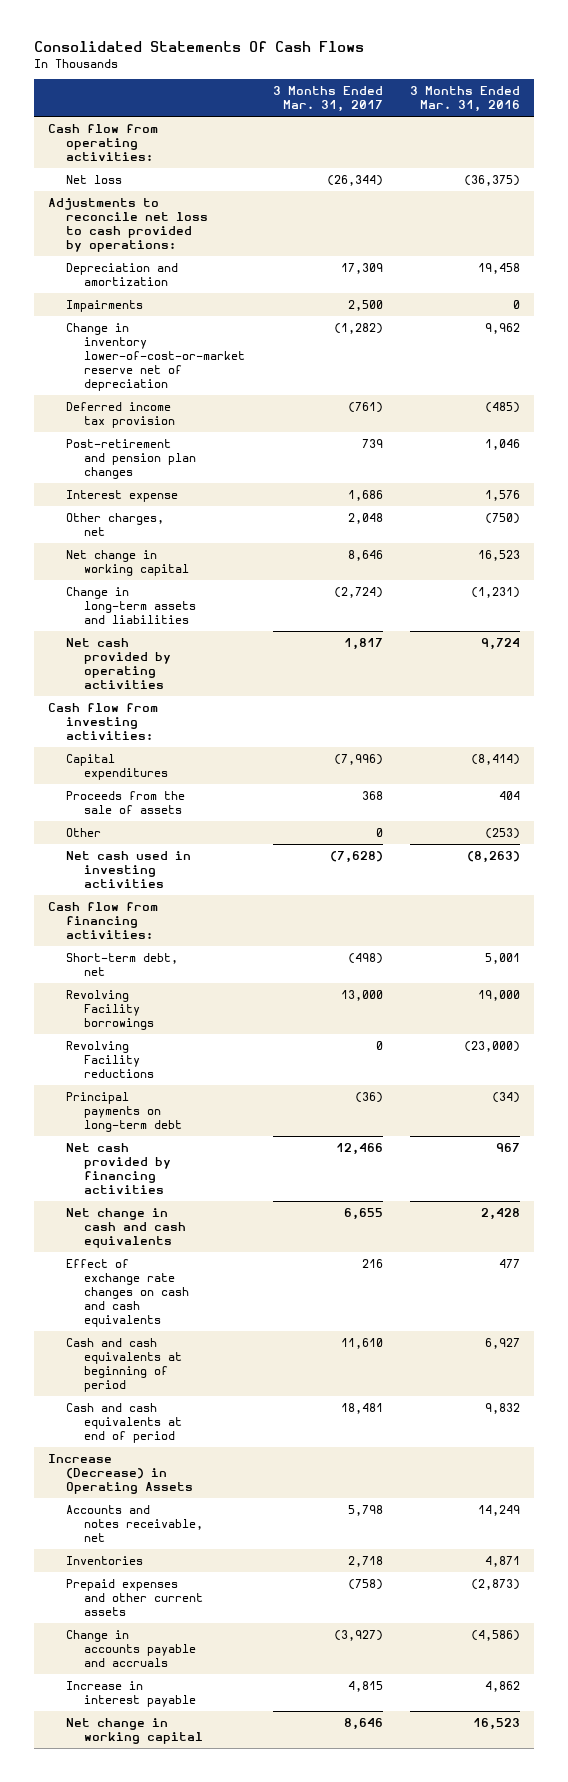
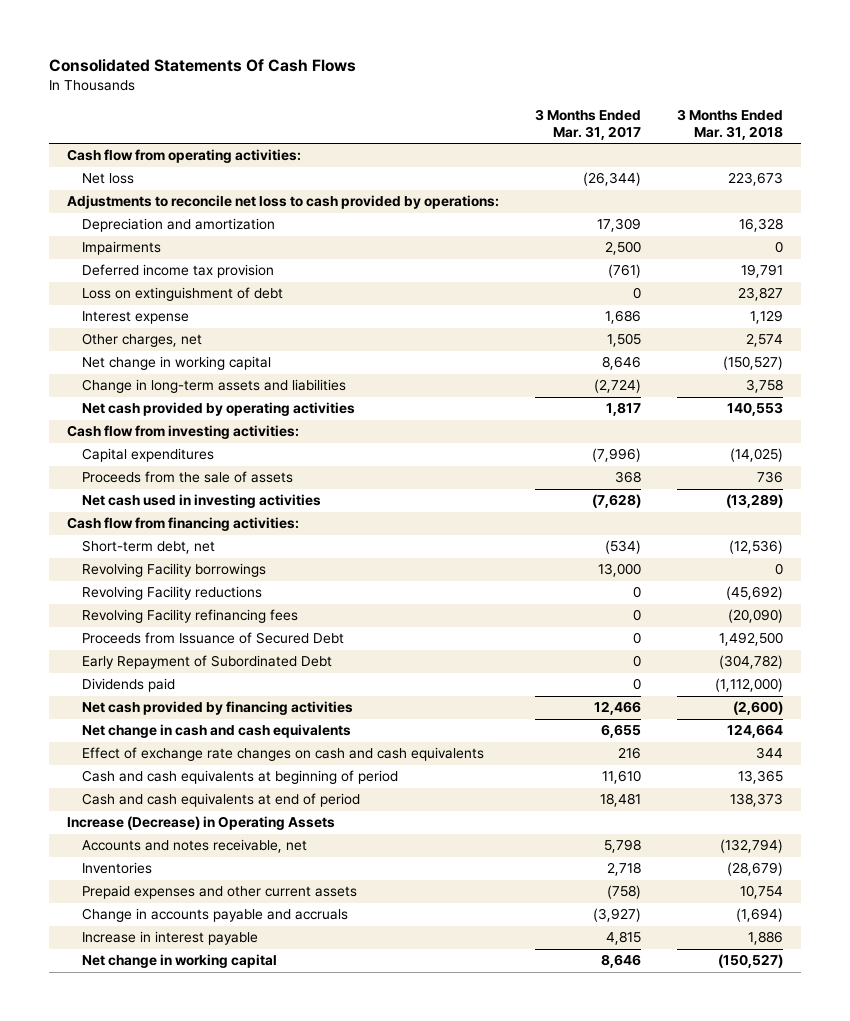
- | 3 Months Ended Mar. 31, 2017 | 3 Months Ended Mar. 31, 2016
+ | 3 Months Ended Mar. 31, 2017 | 3 Months Ended Mar. 31, 2018
- Change in inventory lower-of-cost-or-market reserve net of depreciation | (1,282) | 9,962
- Post-retirement and pension plan changes | 739 | 1,046
+ Loss on extinguishment of debt | 0 | 23,827
- Other charges, net | 2,048 | (750)
+ Other charges, net | 1,505 | 2,574
- Other | 0 | (253)
- Short-term debt, net | (498) | 5,001
+ Short-term debt, net | (534) | (12,536)
- Principal payments on long-term debt | (36) | (34)
+ Revolving Facility refinancing fees | 0 | (20,090)
+ Proceeds from Issuance of Secured Debt | 0 | 1,492,500
+ Early Repayment of Subordinated Debt | 0 | (304,782)
+ Dividends paid | 0 | (1,112,000)

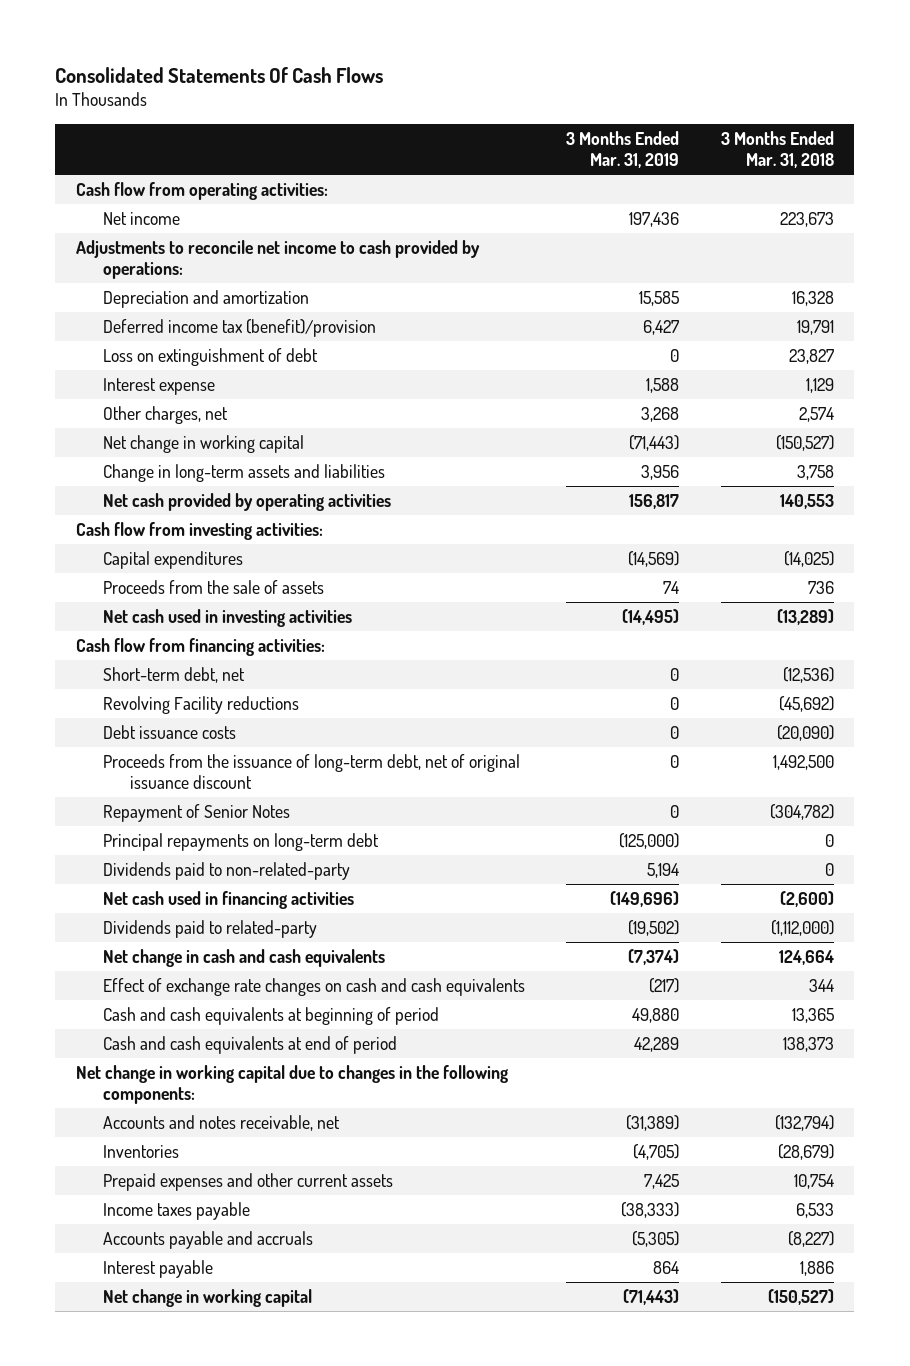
- | 3 Months Ended Mar. 31, 2017 | 3 Months Ended Mar. 31, 2018
+ | 3 Months Ended Mar. 31, 2019 | 3 Months Ended Mar. 31, 2018
- Net loss | (26,344) | 223,673
- Adjustments to reconcile net loss to cash provided by operations:
+ Net income | 197,436 | 223,673
+ Adjustments to reconcile net income to cash provided by operations:
- Impairments | 2,500 | 0
- Deferred income tax provision | (761) | 19,791
+ Deferred income tax (benefit)/provision | 6,427 | 19,791
- Revolving Facility borrowings | 13,000 | 0
- Revolving Facility refinancing fees | 0 | (20,090)
- Proceeds from Issuance of Secured Debt | 0 | 1,492,500
- Early Repayment of Subordinated Debt | 0 | (304,782)
- Dividends paid | 0 | (1,112,000)
- Net cash provided by financing activities | 12,466 | (2,600)
+ Debt issuance costs | 0 | (20,090)
+ Proceeds from the issuance of long-term debt, net of original issuance discount | 0 | 1,492,500
+ Repayment of Senior Notes | 0 | (304,782)
+ Principal repayments on long-term debt | (125,000) | 0
+ Dividends paid to non-related-party | 5,194 | 0
+ Net cash used in financing activities | (149,696) | (2,600)
+ Dividends paid to related-party | (19,502) | (1,112,000)
- Increase (Decrease) in Operating Assets
+ Net change in working capital due to changes in the following components:
- Change in accounts payable and accruals | (3,927) | (1,694)
- Increase in interest payable | 4,815 | 1,886
+ Income taxes payable | (38,333) | 6,533
+ Accounts payable and accruals | (5,305) | (8,227)
+ Interest payable | 864 | 1,886

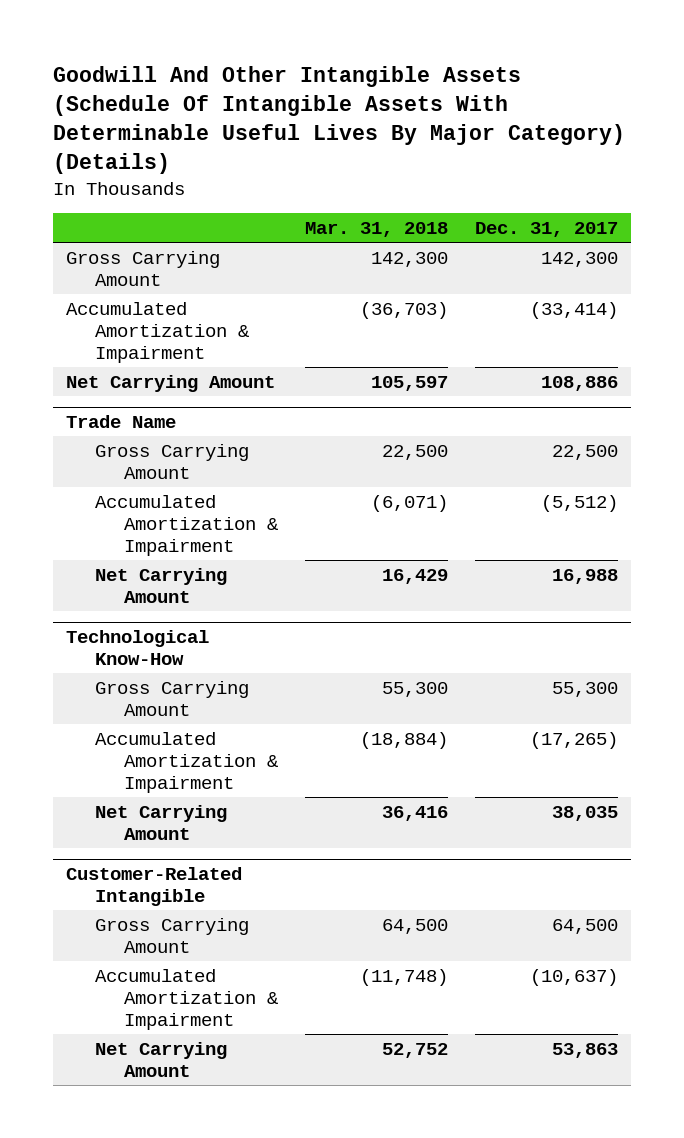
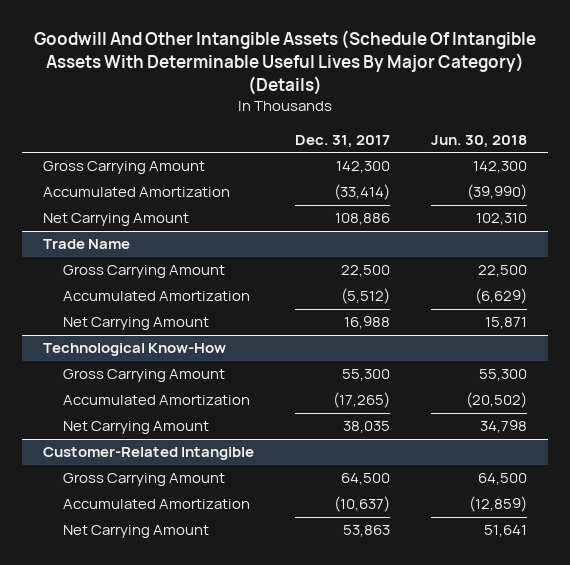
- | Mar. 31, 2018 | Dec. 31, 2017
+ | Dec. 31, 2017 | Jun. 30, 2018
- Accumulated Amortization & Impairment | (36,703) | (33,414)
+ Accumulated Amortization | (33,414) | (39,990)
@ Trade Name
- Accumulated Amortization & Impairment | (6,071) | (5,512)
+ Accumulated Amortization | (5,512) | (6,629)
@ Technological Know-How
- Accumulated Amortization & Impairment | (18,884) | (17,265)
+ Accumulated Amortization | (17,265) | (20,502)
@ Customer-Related Intangible
- Accumulated Amortization & Impairment | (11,748) | (10,637)
+ Accumulated Amortization | (10,637) | (12,859)

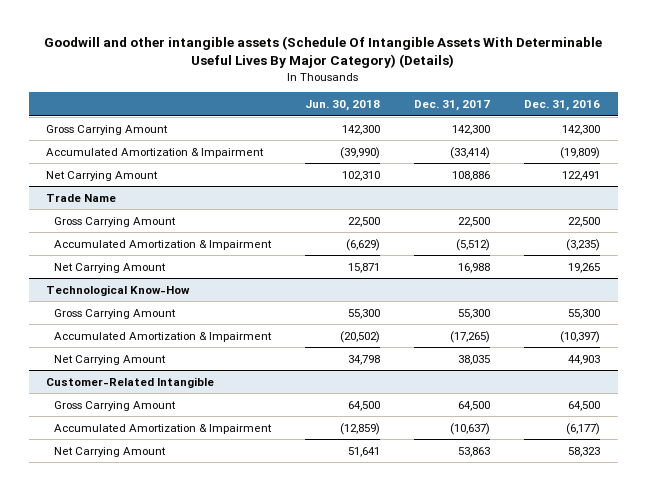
- Goodwill And Other Intangible Assets (Schedule Of Intangible Assets With Determinable Useful Lives By Major Category) (Details)
+ Goodwill and other intangible assets (Schedule Of Intangible Assets With Determinable Useful Lives By Major Category) (Details)
- | Dec. 31, 2017 | Jun. 30, 2018
+ | Jun. 30, 2018 | Dec. 31, 2017 | Dec. 31, 2016
- Accumulated Amortization | (33,414) | (39,990)
+ Accumulated Amortization & Impairment | (39,990) | (33,414) | (19,809)
@ Trade Name
- Accumulated Amortization | (5,512) | (6,629)
+ Accumulated Amortization & Impairment | (6,629) | (5,512) | (3,235)
@ Technological Know-How
- Accumulated Amortization | (17,265) | (20,502)
+ Accumulated Amortization & Impairment | (20,502) | (17,265) | (10,397)
@ Customer-Related Intangible
- Accumulated Amortization | (10,637) | (12,859)
+ Accumulated Amortization & Impairment | (12,859) | (10,637) | (6,177)

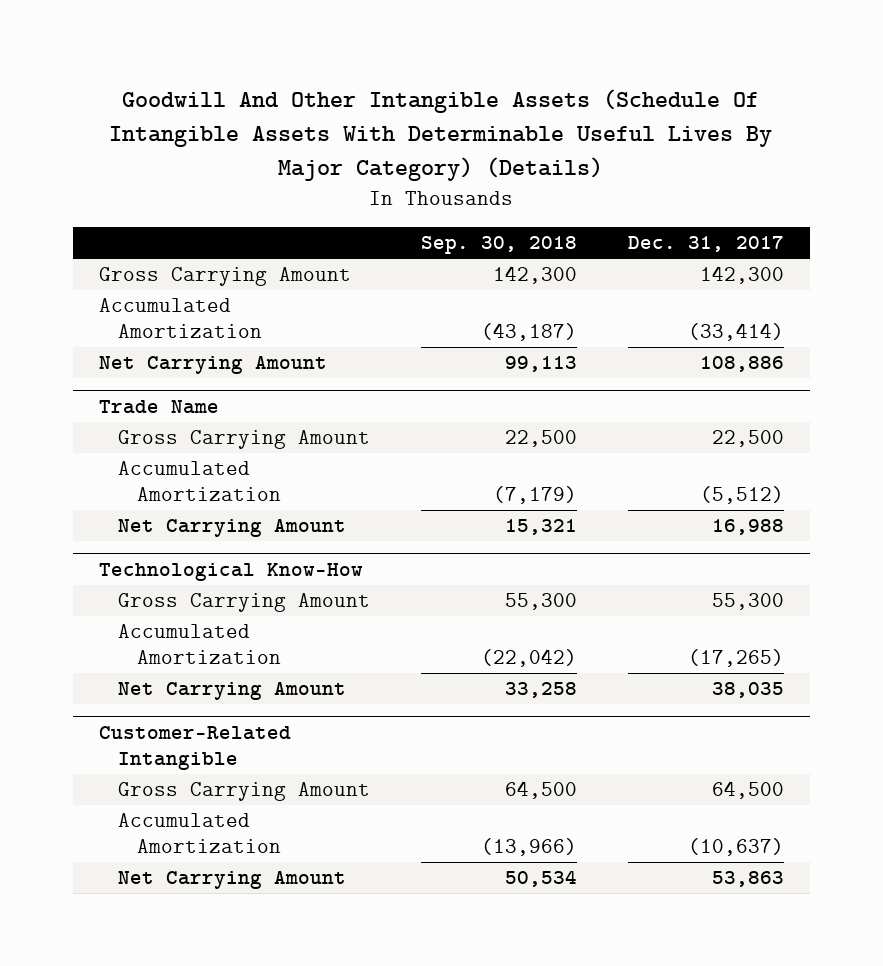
- Goodwill and other intangible assets (Schedule Of Intangible Assets With Determinable Useful Lives By Major Category) (Details)
+ Goodwill And Other Intangible Assets (Schedule Of Intangible Assets With Determinable Useful Lives By Major Category) (Details)
- | Jun. 30, 2018 | Dec. 31, 2017 | Dec. 31, 2016
+ | Sep. 30, 2018 | Dec. 31, 2017
- Accumulated Amortization & Impairment | (39,990) | (33,414) | (19,809)
+ Accumulated Amortization | (43,187) | (33,414)
@ Trade Name
- Accumulated Amortization & Impairment | (6,629) | (5,512) | (3,235)
+ Accumulated Amortization | (7,179) | (5,512)
@ Technological Know-How
- Accumulated Amortization & Impairment | (20,502) | (17,265) | (10,397)
+ Accumulated Amortization | (22,042) | (17,265)
@ Customer-Related Intangible
- Accumulated Amortization & Impairment | (12,859) | (10,637) | (6,177)
+ Accumulated Amortization | (13,966) | (10,637)

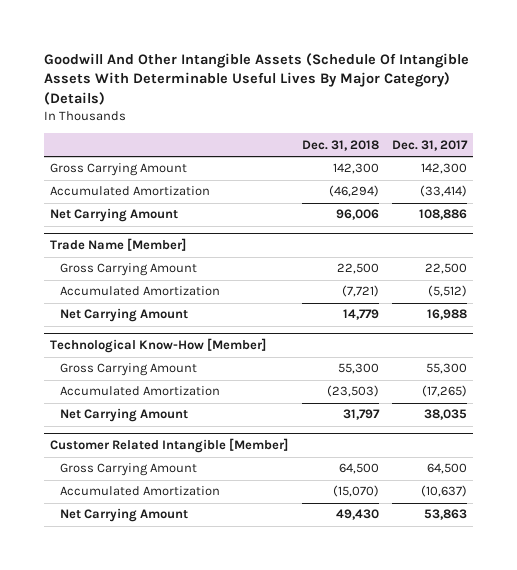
- | Sep. 30, 2018 | Dec. 31, 2017
+ | Dec. 31, 2018 | Dec. 31, 2017
- Trade Name
+ Trade Name [Member]
- Technological Know-How
+ Technological Know-How [Member]
- Customer-Related Intangible
+ Customer Related Intangible [Member]

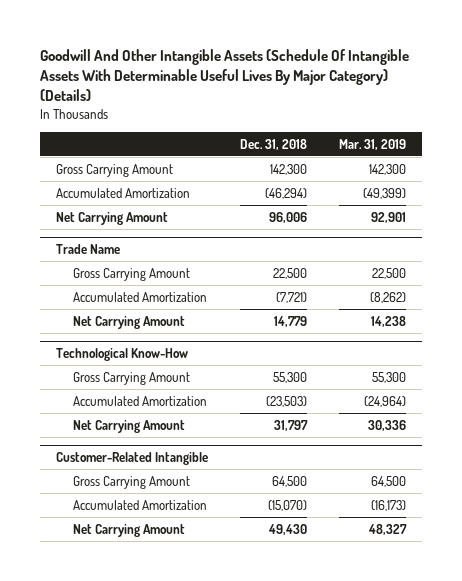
- | Dec. 31, 2018 | Dec. 31, 2017
+ | Dec. 31, 2018 | Mar. 31, 2019
- Trade Name [Member]
+ Trade Name
- Technological Know-How [Member]
+ Technological Know-How
- Customer Related Intangible [Member]
+ Customer-Related Intangible

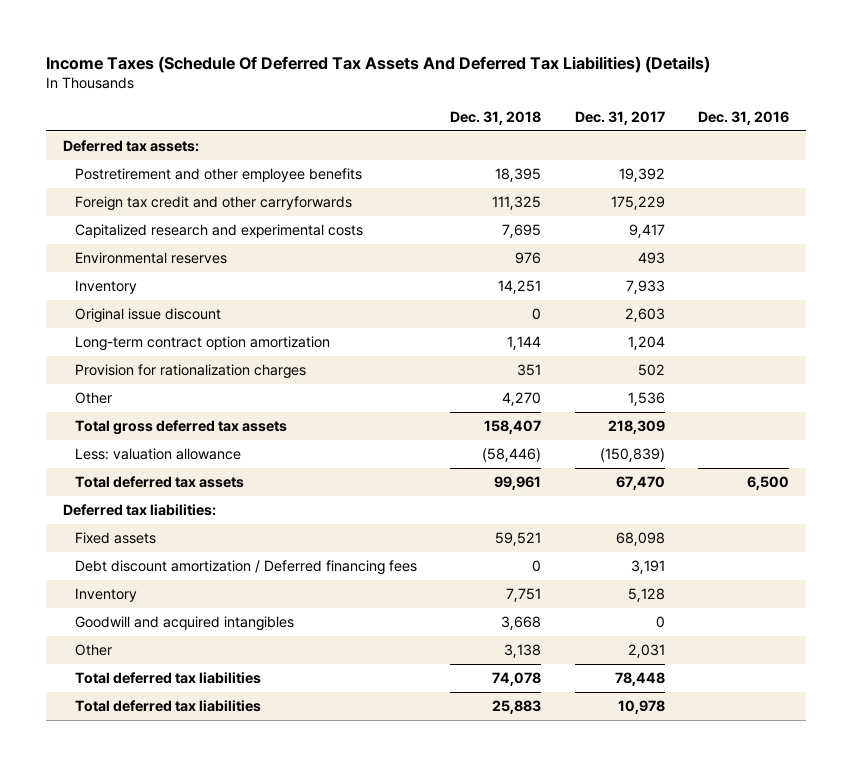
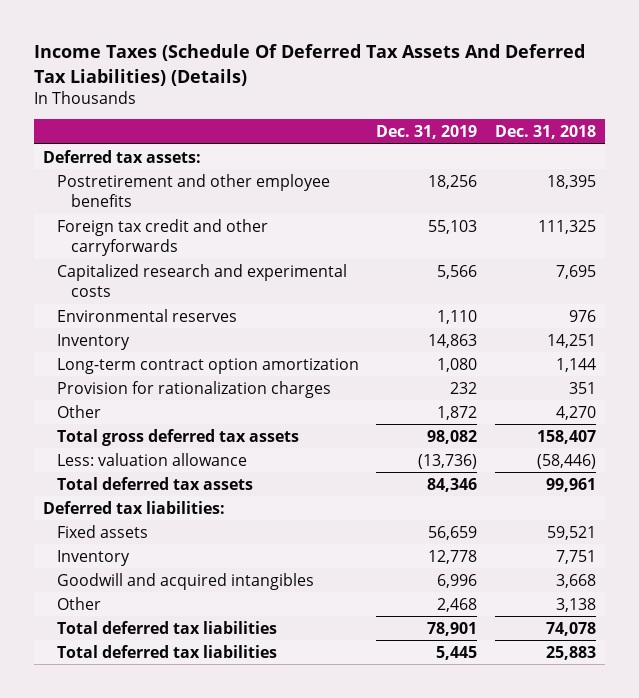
- | Dec. 31, 2018 | Dec. 31, 2017 | Dec. 31, 2016
+ | Dec. 31, 2019 | Dec. 31, 2018
- Original issue discount | 0 | 2,603 |
- Debt discount amortization / Deferred financing fees | 0 | 3,191 |

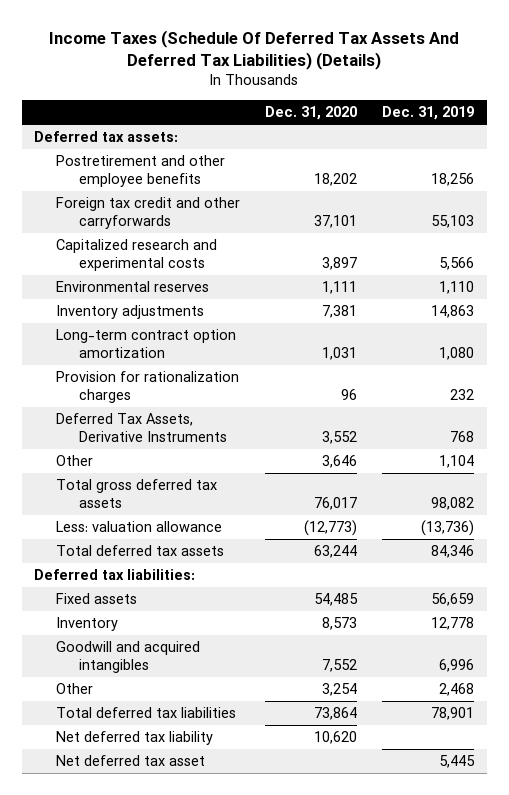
- | Dec. 31, 2019 | Dec. 31, 2018
+ | Dec. 31, 2020 | Dec. 31, 2019
- Inventory | 14,863 | 14,251
+ Inventory adjustments | 7,381 | 14,863
- Other | 1,872 | 4,270
+ Deferred Tax Assets, Derivative Instruments | 3,552 | 768
+ Other | 3,646 | 1,104
- Total deferred tax liabilities | 5,445 | 25,883
+ Net deferred tax liability | 10,620 |
+ Net deferred tax asset | | 5,445

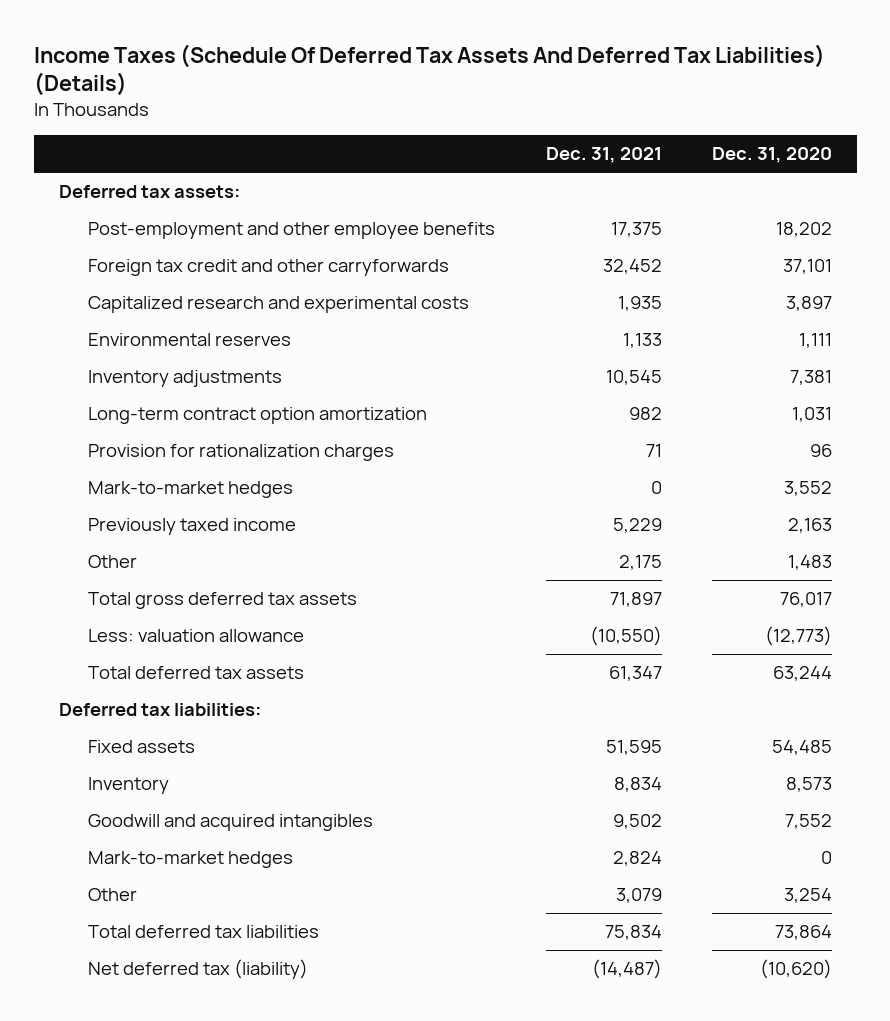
- | Dec. 31, 2020 | Dec. 31, 2019
+ | Dec. 31, 2021 | Dec. 31, 2020
- Postretirement and other employee benefits | 18,202 | 18,256
+ Post-employment and other employee benefits | 17,375 | 18,202
- Deferred Tax Assets, Derivative Instruments | 3,552 | 768
- Other | 3,646 | 1,104
+ Mark-to-market hedges | 0 | 3,552
+ Previously taxed income | 5,229 | 2,163
+ Other | 2,175 | 1,483
+ Mark-to-market hedges | 2,824 | 0
- Net deferred tax liability | 10,620 |
- Net deferred tax asset | | 5,445
+ Net deferred tax (liability) | (14,487) | (10,620)

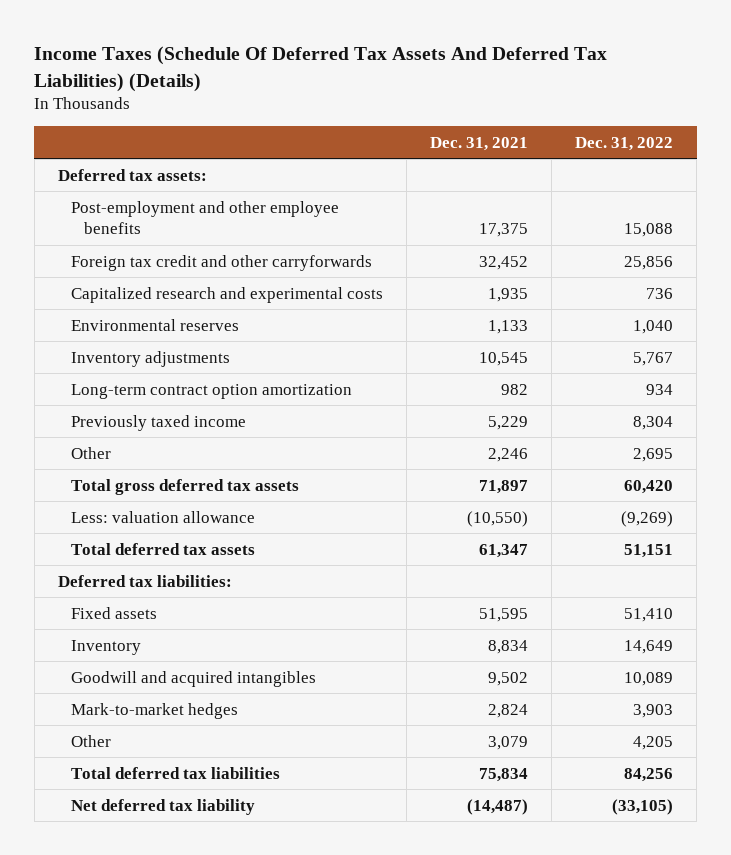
- | Dec. 31, 2021 | Dec. 31, 2020
+ | Dec. 31, 2021 | Dec. 31, 2022
- Provision for rationalization charges | 71 | 96
- Mark-to-market hedges | 0 | 3,552
- Other | 2,175 | 1,483
+ Other | 2,246 | 2,695
- Net deferred tax (liability) | (14,487) | (10,620)
+ Net deferred tax liability | (14,487) | (33,105)

